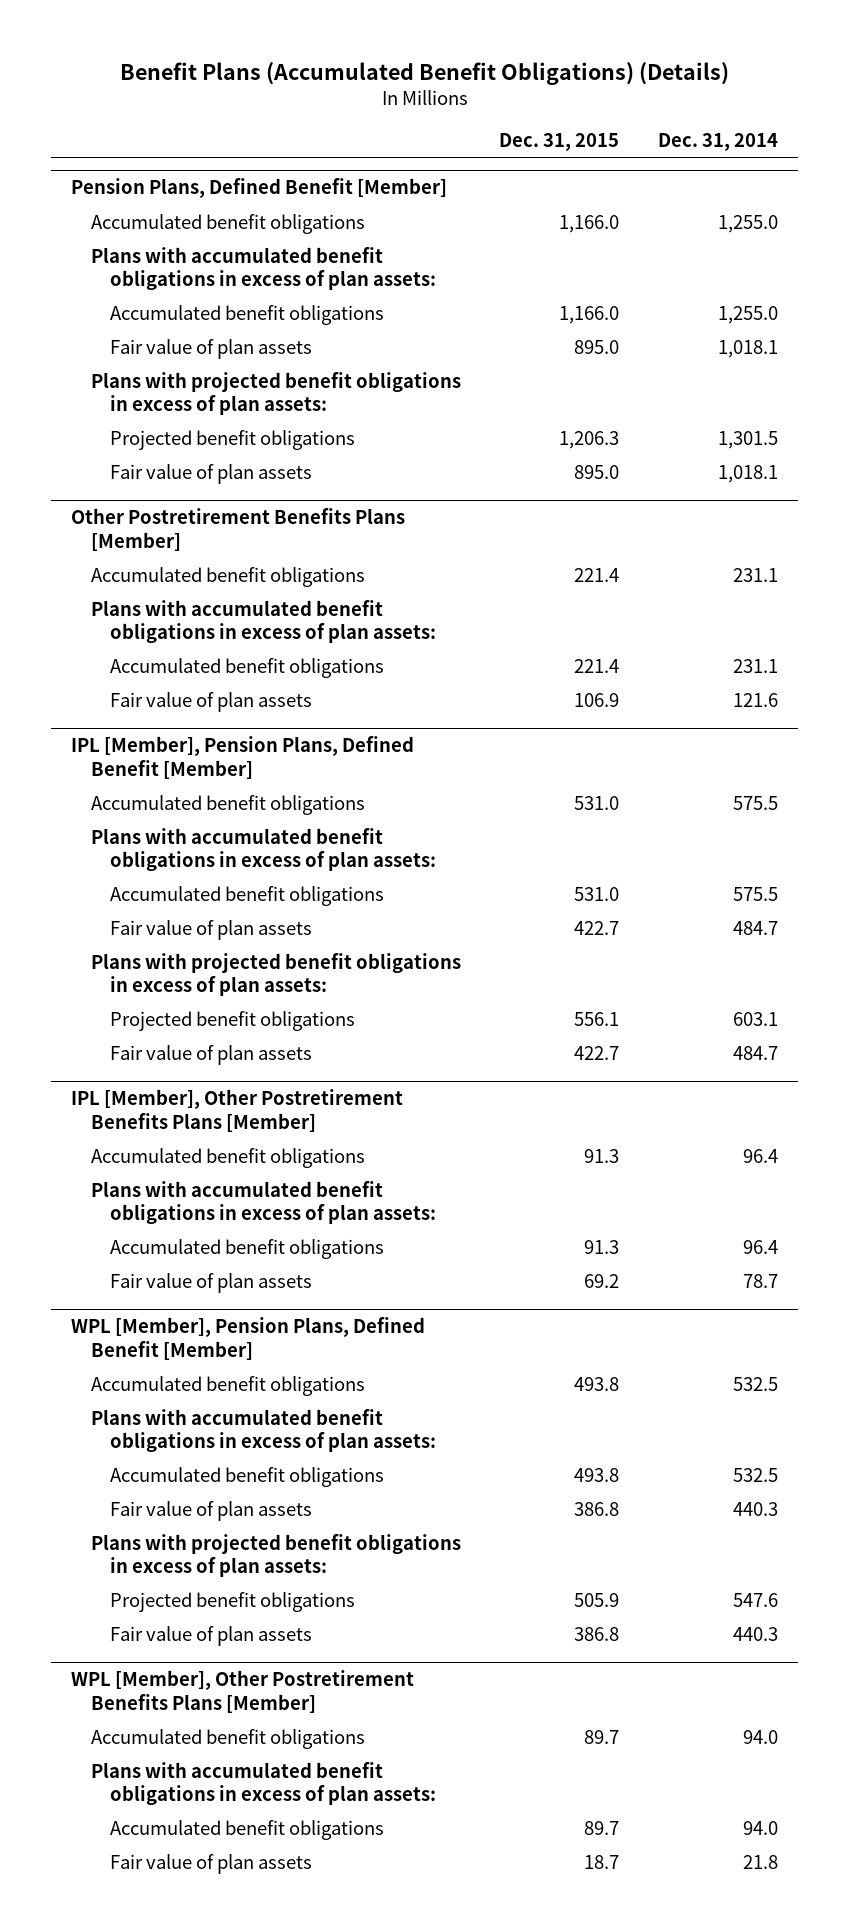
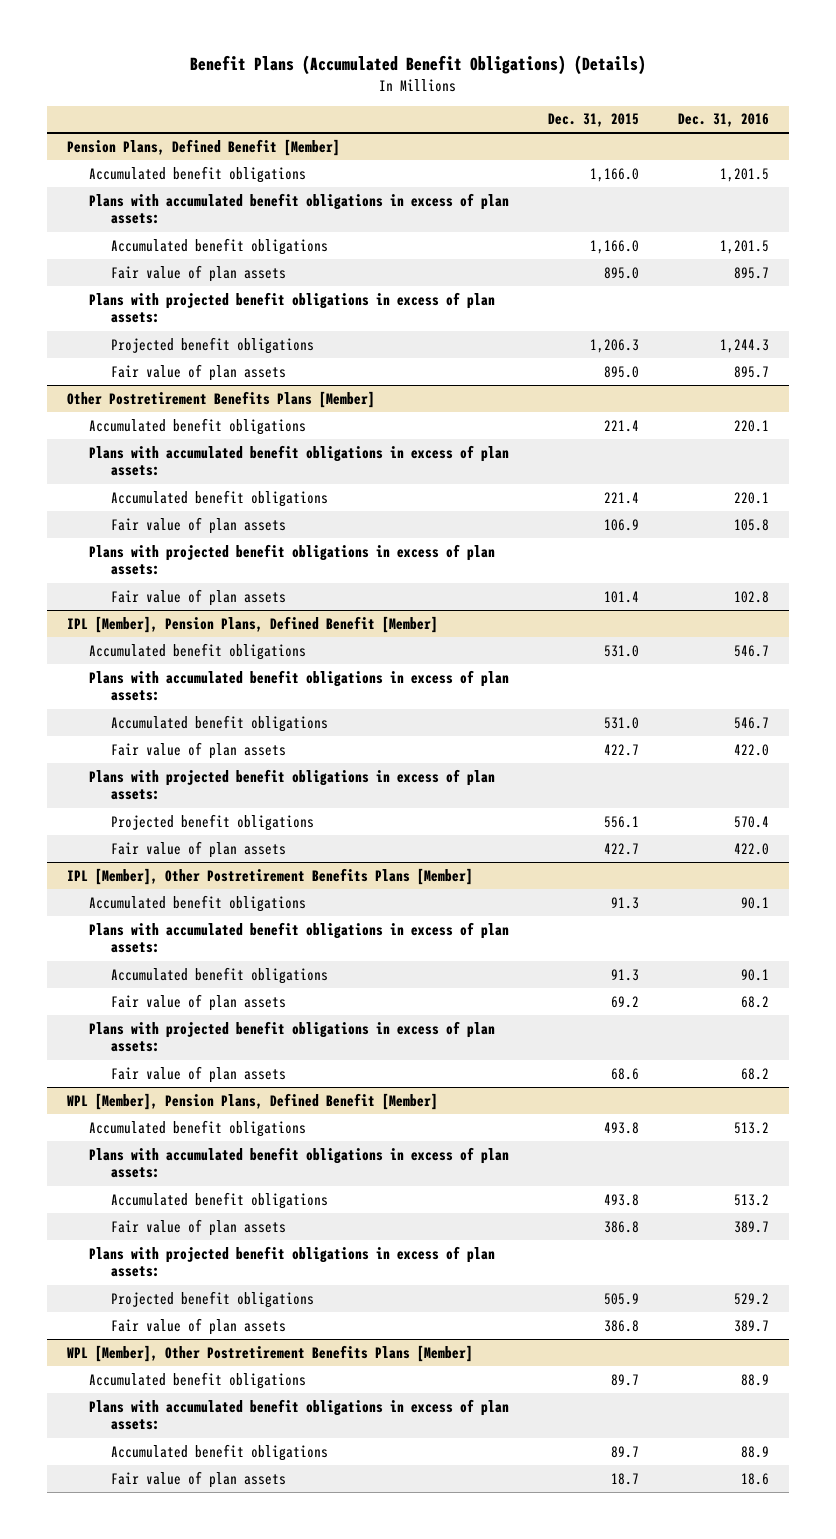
- | Dec. 31, 2015 | Dec. 31, 2014
+ | Dec. 31, 2015 | Dec. 31, 2016
@ Other Postretirement Benefits Plans [Member]
+ Plans with projected benefit obligations in excess of plan assets:
+ Fair value of plan assets | 101.4 | 102.8
@ IPL [Member], Other Postretirement Benefits Plans [Member]
+ Plans with projected benefit obligations in excess of plan assets:
+ Fair value of plan assets | 68.6 | 68.2

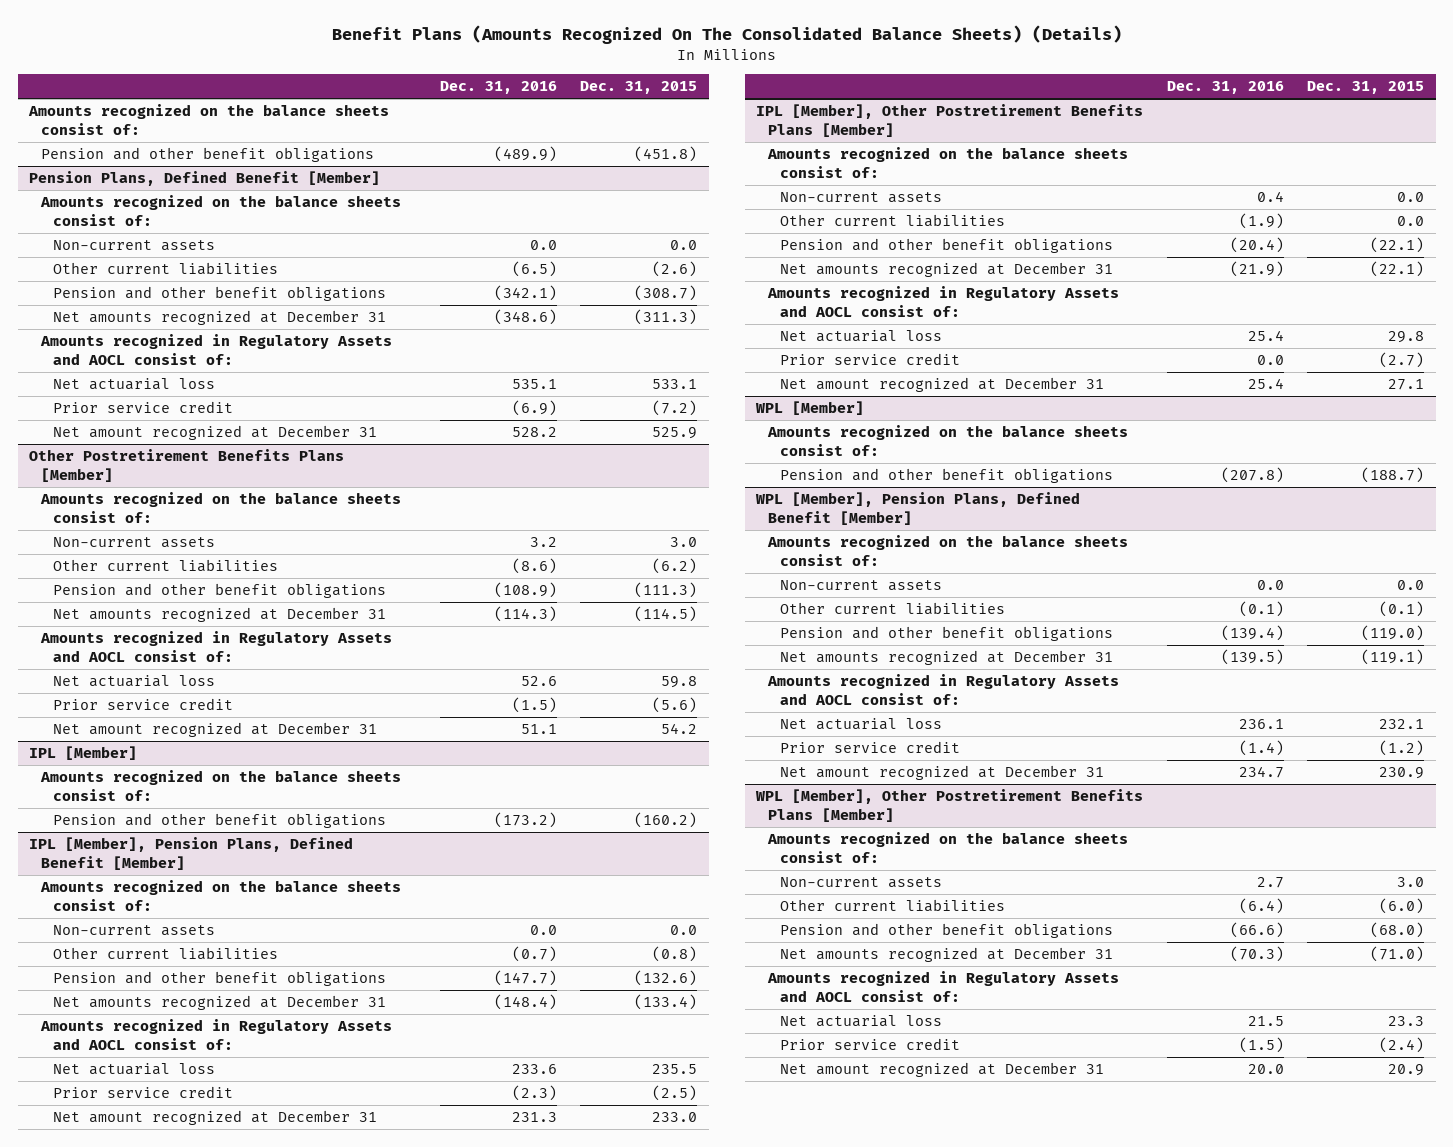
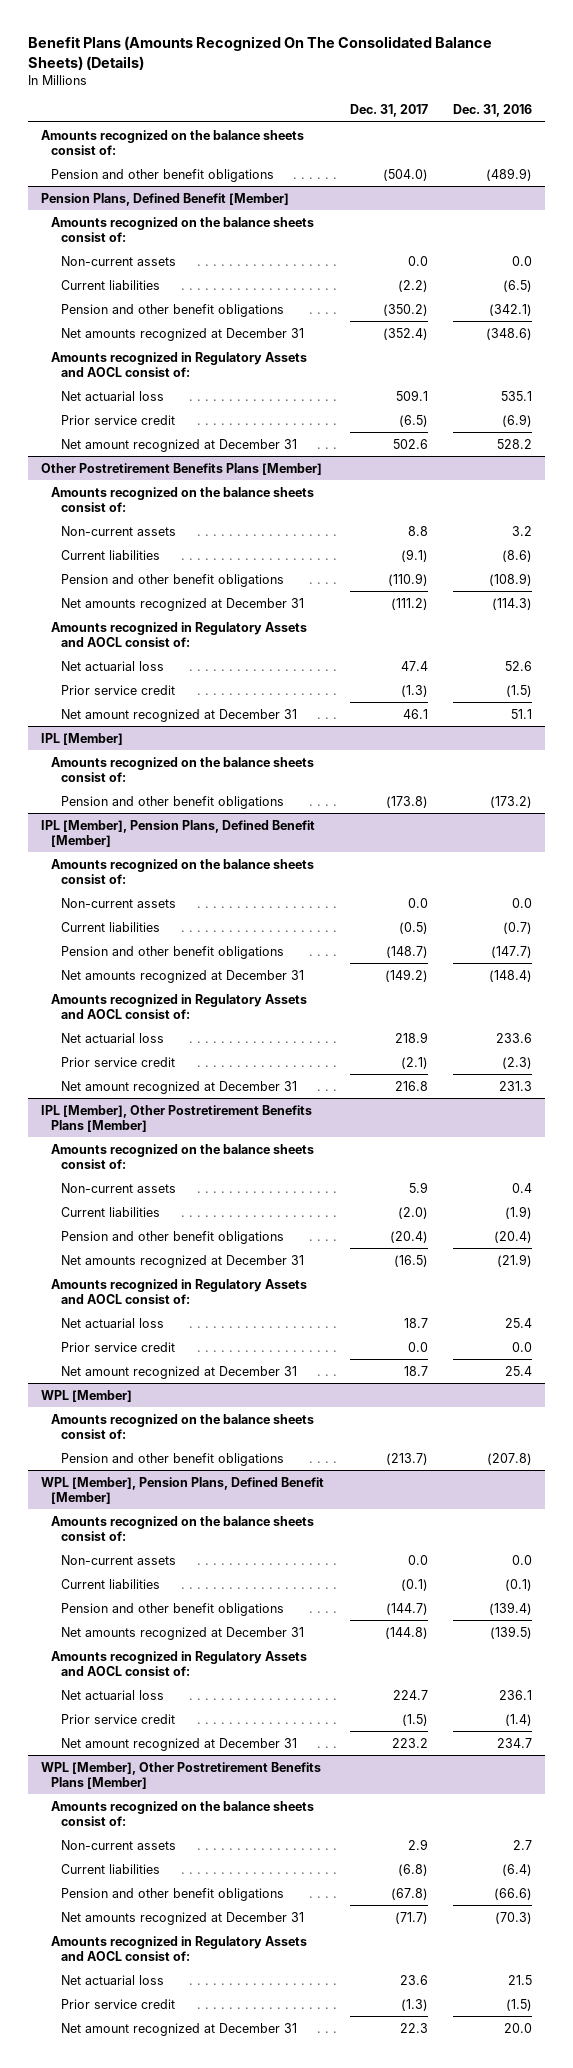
- | Dec. 31, 2016 | Dec. 31, 2015
+ | Dec. 31, 2017 | Dec. 31, 2016
@ Pension Plans, Defined Benefit [Member]
- Other current liabilities | (6.5) | (2.6)
+ Current liabilities | (2.2) | (6.5)
@ Other Postretirement Benefits Plans [Member]
- Other current liabilities | (8.6) | (6.2)
+ Current liabilities | (9.1) | (8.6)
@ IPL [Member], Pension Plans, Defined Benefit [Member]
- Other current liabilities | (0.7) | (0.8)
+ Current liabilities | (0.5) | (0.7)
@ IPL [Member], Other Postretirement Benefits Plans [Member]
- Other current liabilities | (1.9) | 0.0
+ Current liabilities | (2.0) | (1.9)
@ WPL [Member], Pension Plans, Defined Benefit [Member]
- Other current liabilities | (0.1) | (0.1)
+ Current liabilities | (0.1) | (0.1)
@ WPL [Member], Other Postretirement Benefits Plans [Member]
- Other current liabilities | (6.4) | (6.0)
+ Current liabilities | (6.8) | (6.4)

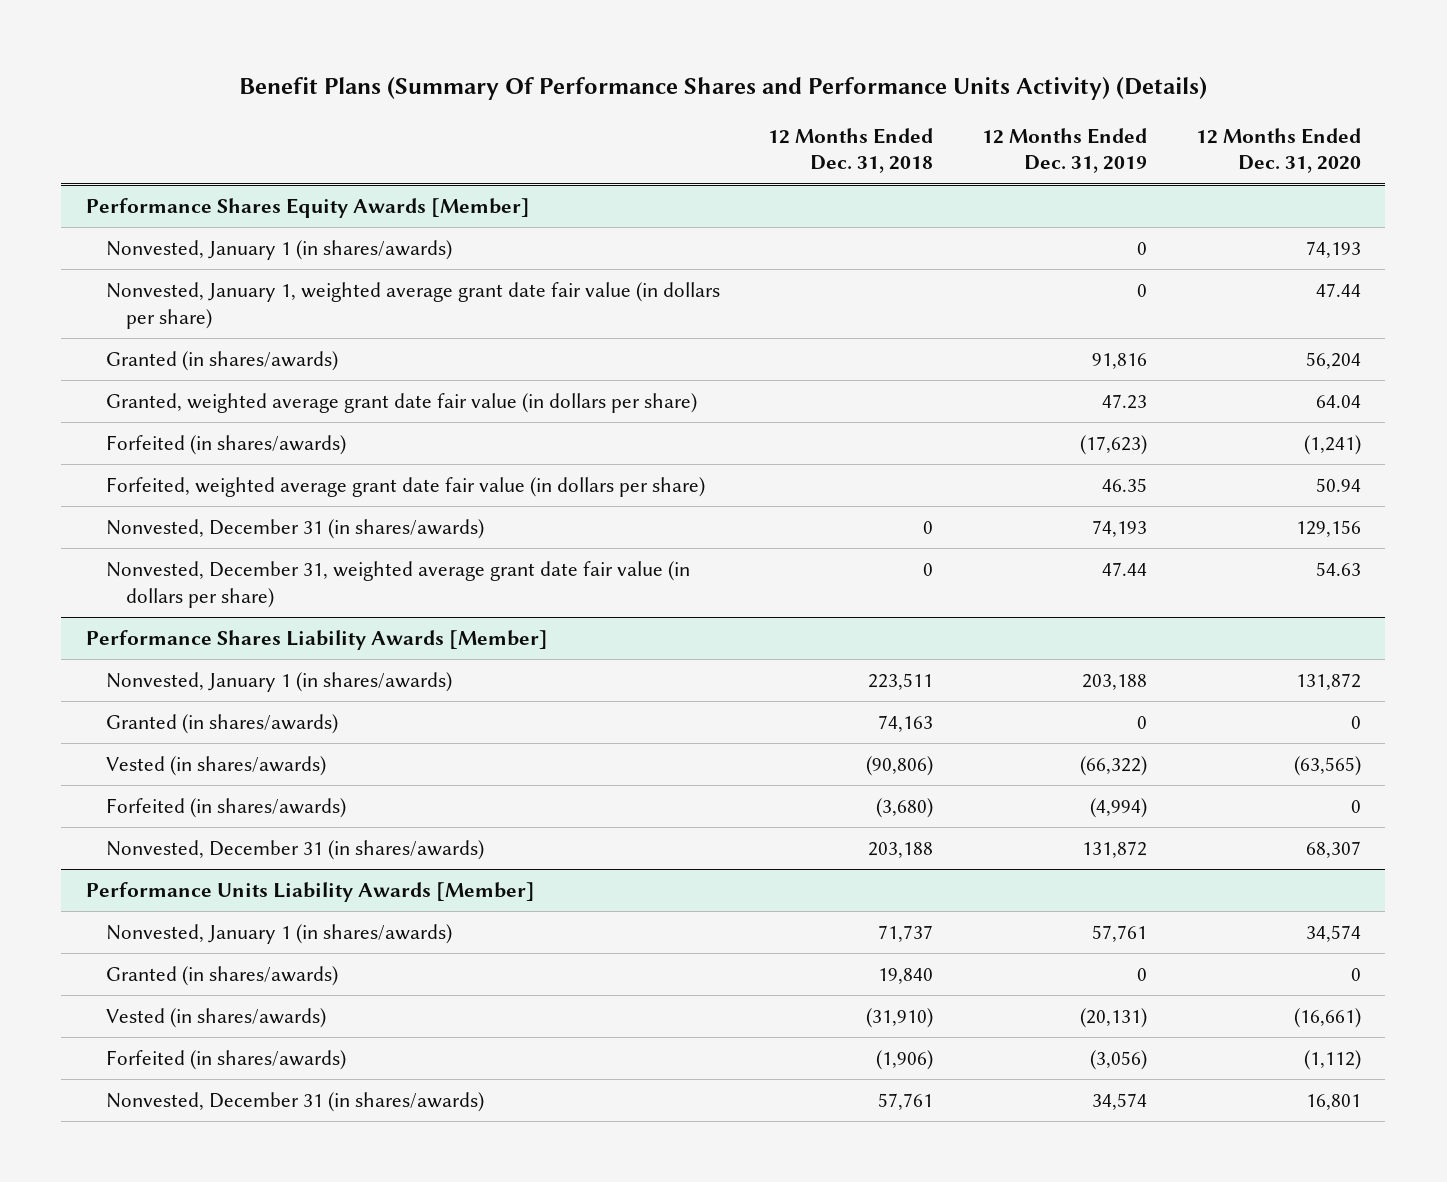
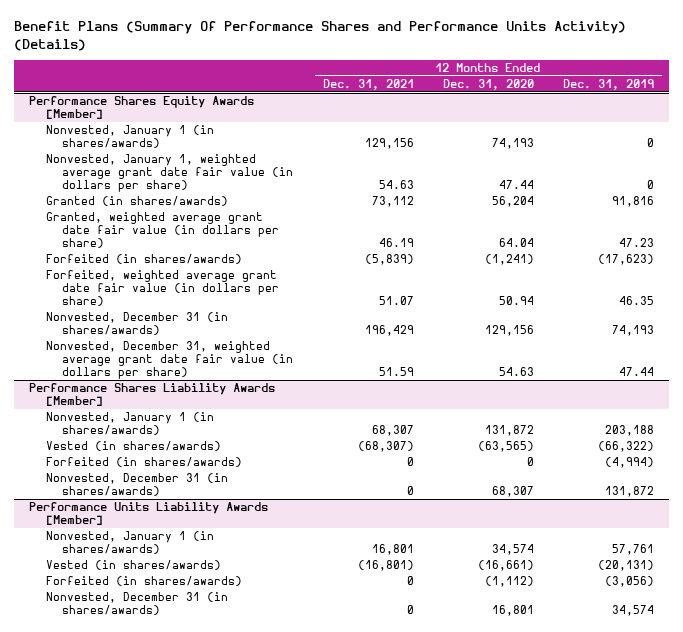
- | 12 Months Ended Dec. 31, 2018 | 12 Months Ended Dec. 31, 2019 | 12 Months Ended Dec. 31, 2020
+ | 12 Months Ended Dec. 31, 2021 | 12 Months Ended Dec. 31, 2020 | 12 Months Ended Dec. 31, 2019
@ Performance Shares Liability Awards [Member]
- Granted (in shares/awards) | 74,163 | 0 | 0
@ Performance Units Liability Awards [Member]
- Granted (in shares/awards) | 19,840 | 0 | 0

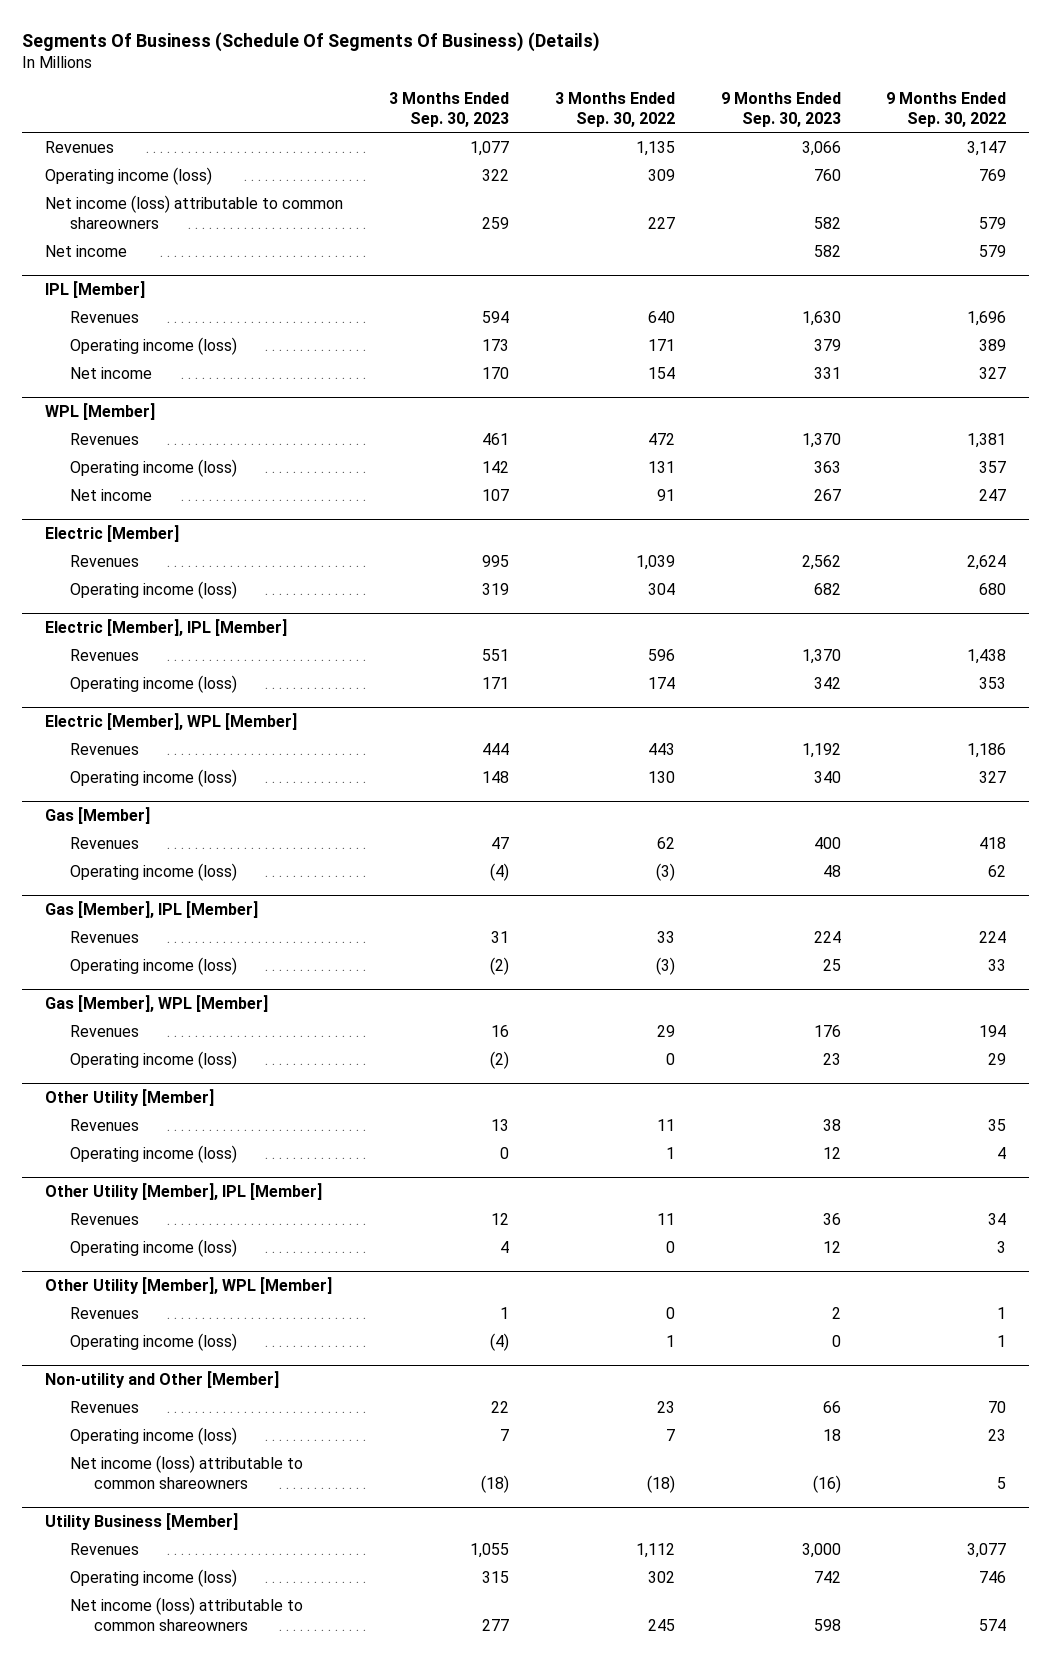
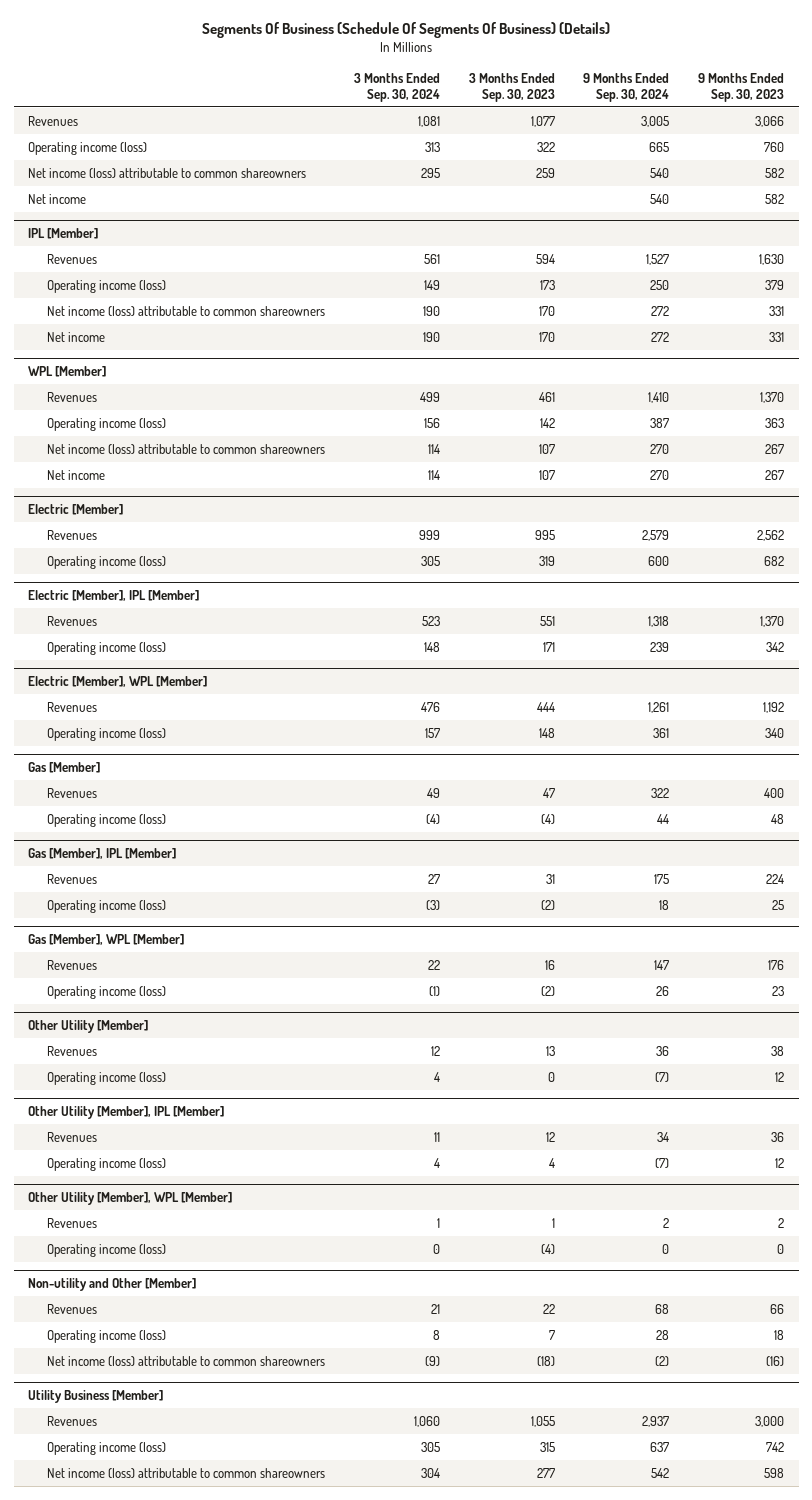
- | 3 Months Ended Sep. 30, 2023 | 3 Months Ended Sep. 30, 2022 | 9 Months Ended Sep. 30, 2023 | 9 Months Ended Sep. 30, 2022
+ | 3 Months Ended Sep. 30, 2024 | 3 Months Ended Sep. 30, 2023 | 9 Months Ended Sep. 30, 2024 | 9 Months Ended Sep. 30, 2023
@ IPL [Member]
+ Net income (loss) attributable to common shareowners | 190 | 170 | 272 | 331
@ WPL [Member]
+ Net income (loss) attributable to common shareowners | 114 | 107 | 270 | 267

